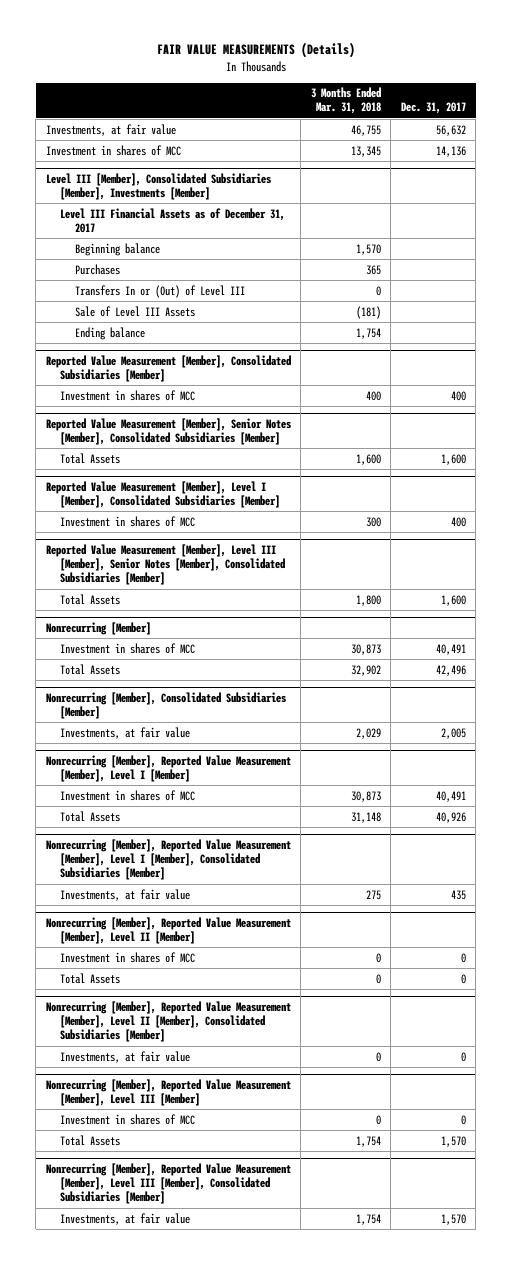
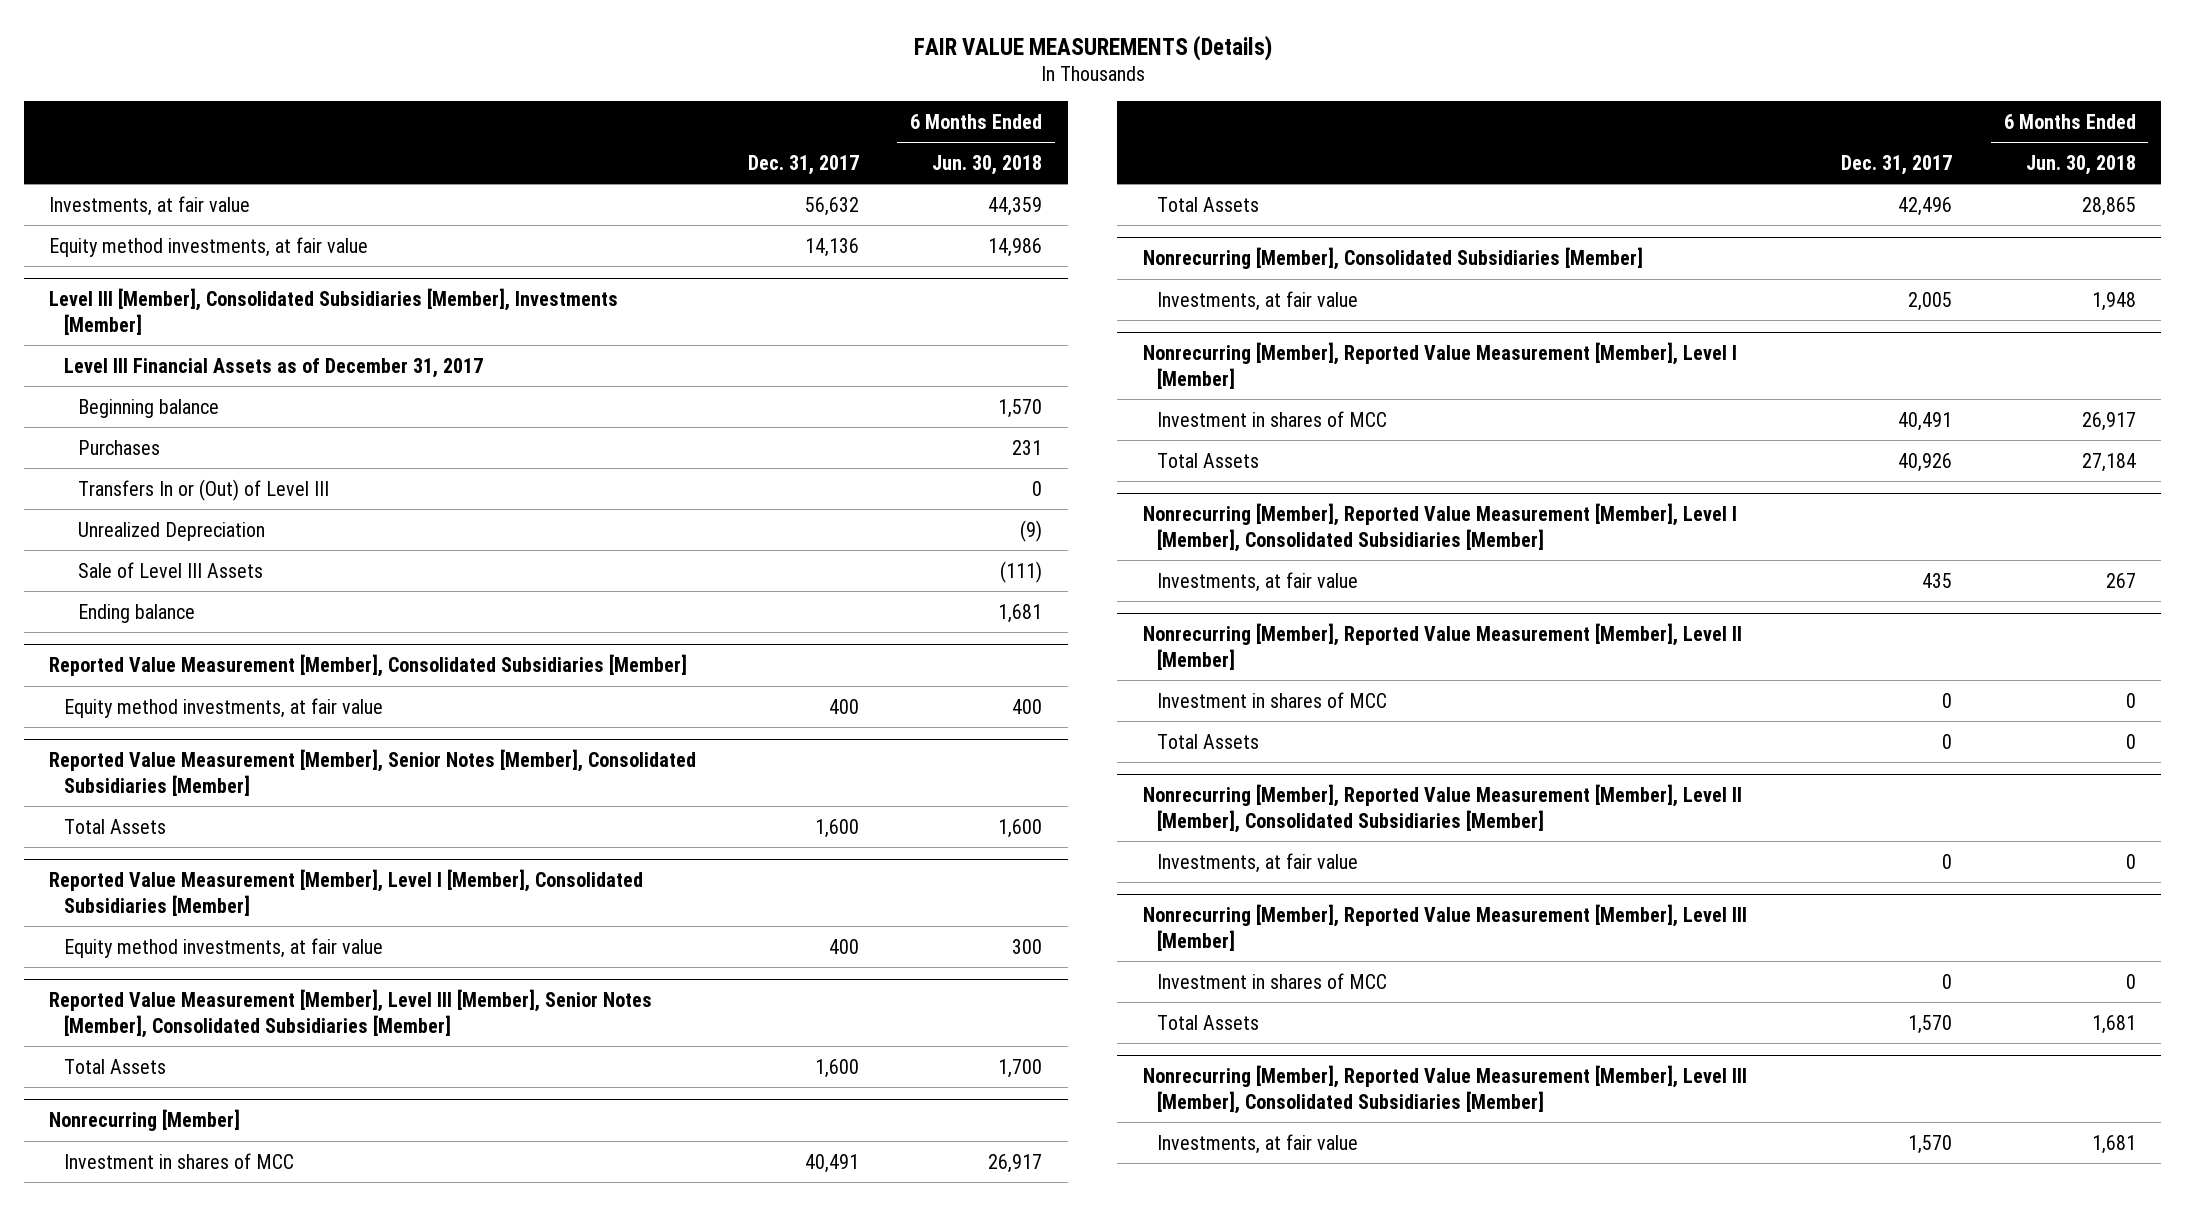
- | 3 Months Ended Mar. 31, 2018 | Dec. 31, 2017
+ | Dec. 31, 2017 | 6 Months Ended Jun. 30, 2018
- Investment in shares of MCC | 13,345 | 14,136
+ Equity method investments, at fair value | 14,136 | 14,986
@ Level III [Member], Consolidated Subsidiaries [Member], Investments [Member]
+ Unrealized Depreciation | | (9)
@ Reported Value Measurement [Member], Consolidated Subsidiaries [Member]
- Investment in shares of MCC | 400 | 400
+ Equity method investments, at fair value | 400 | 400
@ Reported Value Measurement [Member], Level I [Member], Consolidated Subsidiaries [Member]
- Investment in shares of MCC | 300 | 400
+ Equity method investments, at fair value | 400 | 300

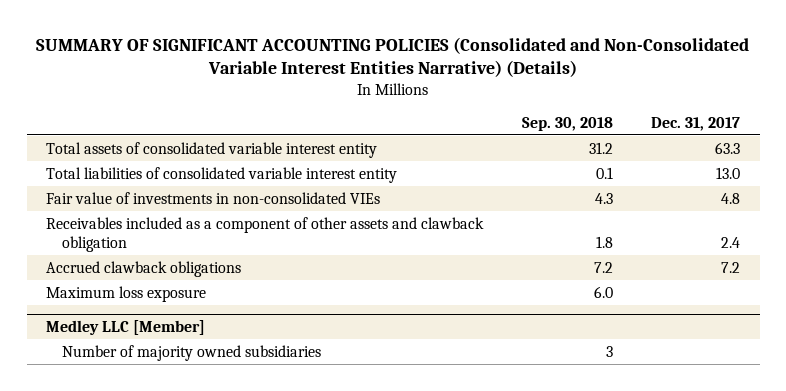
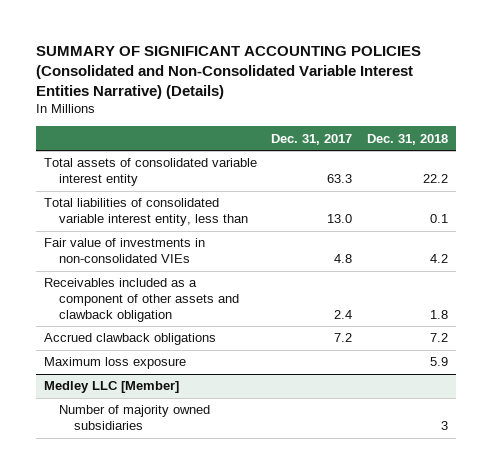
- | Sep. 30, 2018 | Dec. 31, 2017
+ | Dec. 31, 2017 | Dec. 31, 2018
- Total liabilities of consolidated variable interest entity | 0.1 | 13.0
+ Total liabilities of consolidated variable interest entity, less than | 13.0 | 0.1

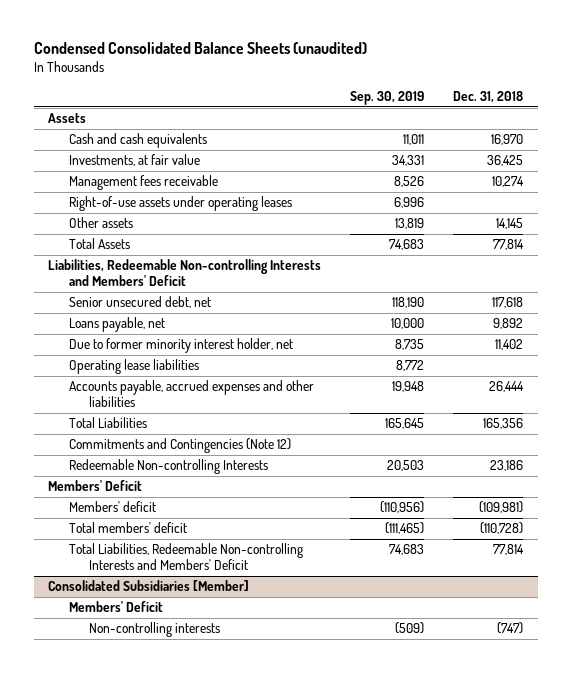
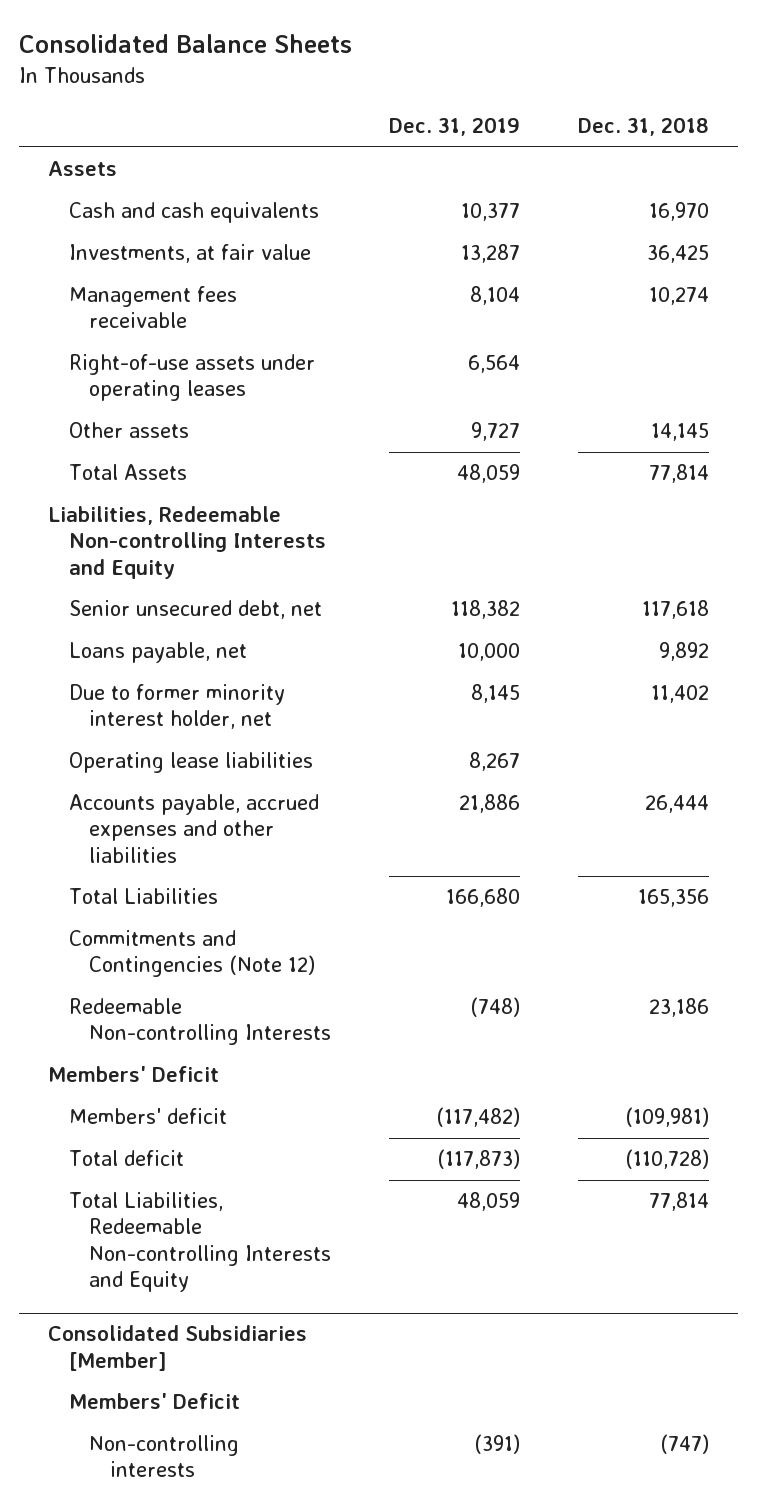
- Condensed Consolidated Balance Sheets (unaudited)
+ Consolidated Balance Sheets
- | Sep. 30, 2019 | Dec. 31, 2018
+ | Dec. 31, 2019 | Dec. 31, 2018
- Liabilities, Redeemable Non-controlling Interests and Members' Deficit
+ Liabilities, Redeemable Non-controlling Interests and Equity
- Total members' deficit | (111,465) | (110,728)
- Total Liabilities, Redeemable Non-controlling Interests and Members' Deficit | 74,683 | 77,814
+ Total deficit | (117,873) | (110,728)
+ Total Liabilities, Redeemable Non-controlling Interests and Equity | 48,059 | 77,814

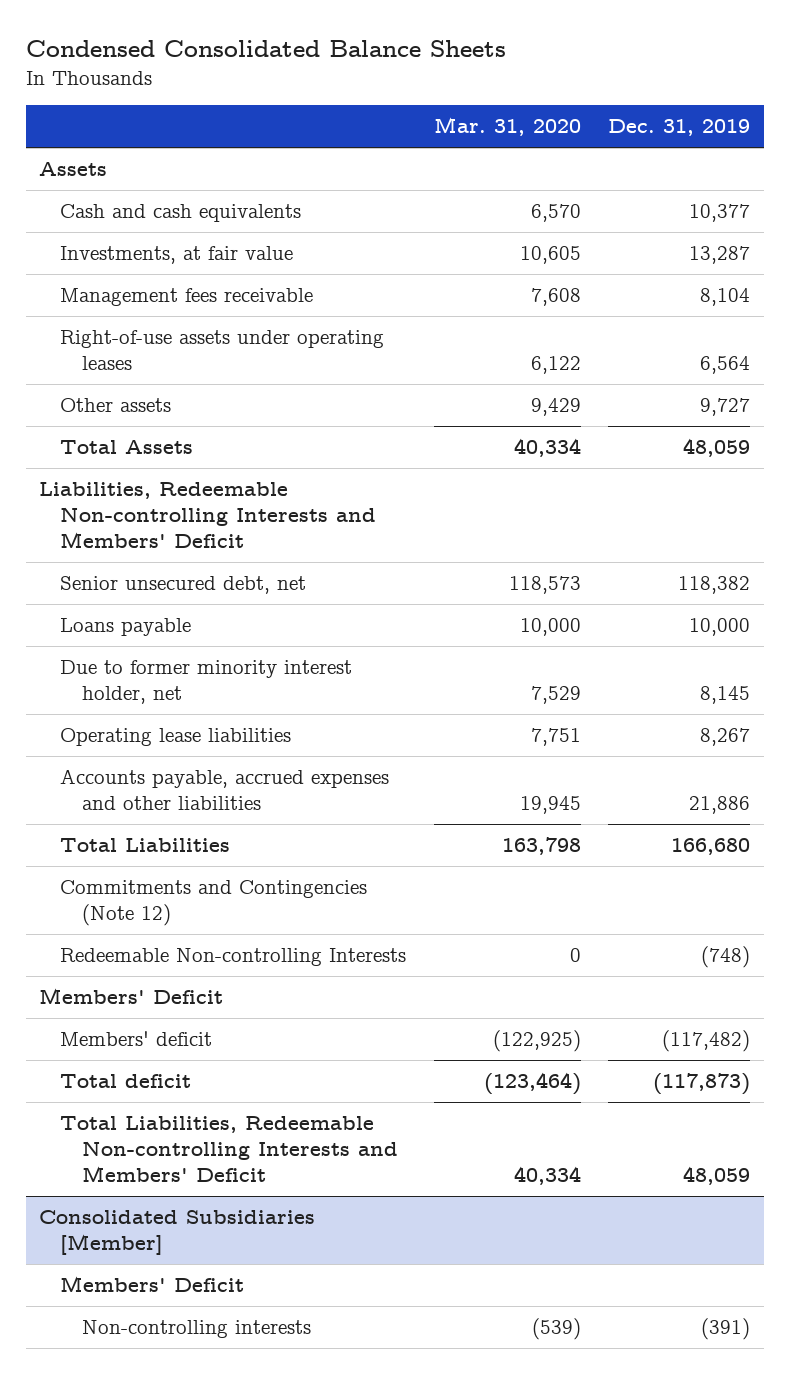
- Consolidated Balance Sheets
+ Condensed Consolidated Balance Sheets
- | Dec. 31, 2019 | Dec. 31, 2018
+ | Mar. 31, 2020 | Dec. 31, 2019
- Liabilities, Redeemable Non-controlling Interests and Equity
+ Liabilities, Redeemable Non-controlling Interests and Members' Deficit
- Loans payable, net | 10,000 | 9,892
+ Loans payable | 10,000 | 10,000
- Total Liabilities, Redeemable Non-controlling Interests and Equity | 48,059 | 77,814
+ Total Liabilities, Redeemable Non-controlling Interests and Members' Deficit | 40,334 | 48,059

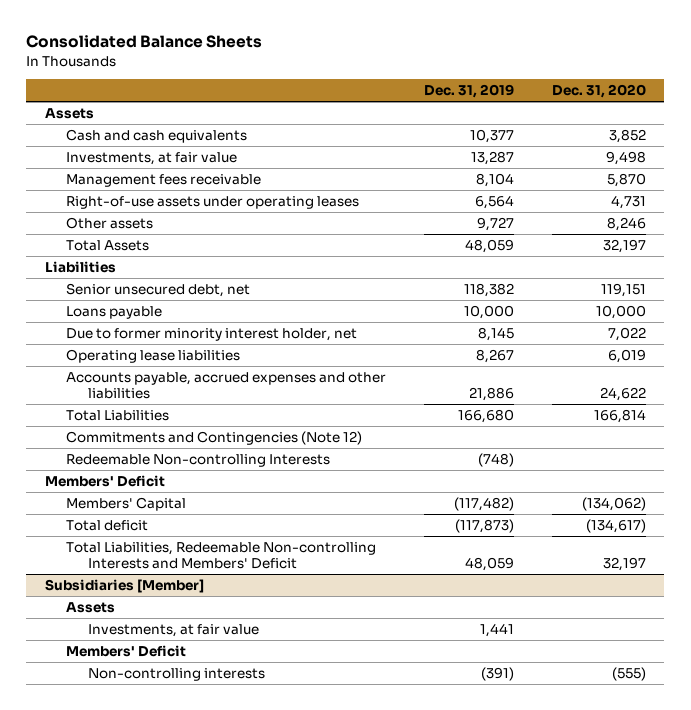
- Condensed Consolidated Balance Sheets
+ Consolidated Balance Sheets
- | Mar. 31, 2020 | Dec. 31, 2019
+ | Dec. 31, 2019 | Dec. 31, 2020
- Liabilities, Redeemable Non-controlling Interests and Members' Deficit
+ Liabilities
- Members' deficit | (122,925) | (117,482)
+ Members' Capital | (117,482) | (134,062)
- Consolidated Subsidiaries [Member]
+ Subsidiaries [Member]
+ Assets
+ Investments, at fair value | 1,441 |

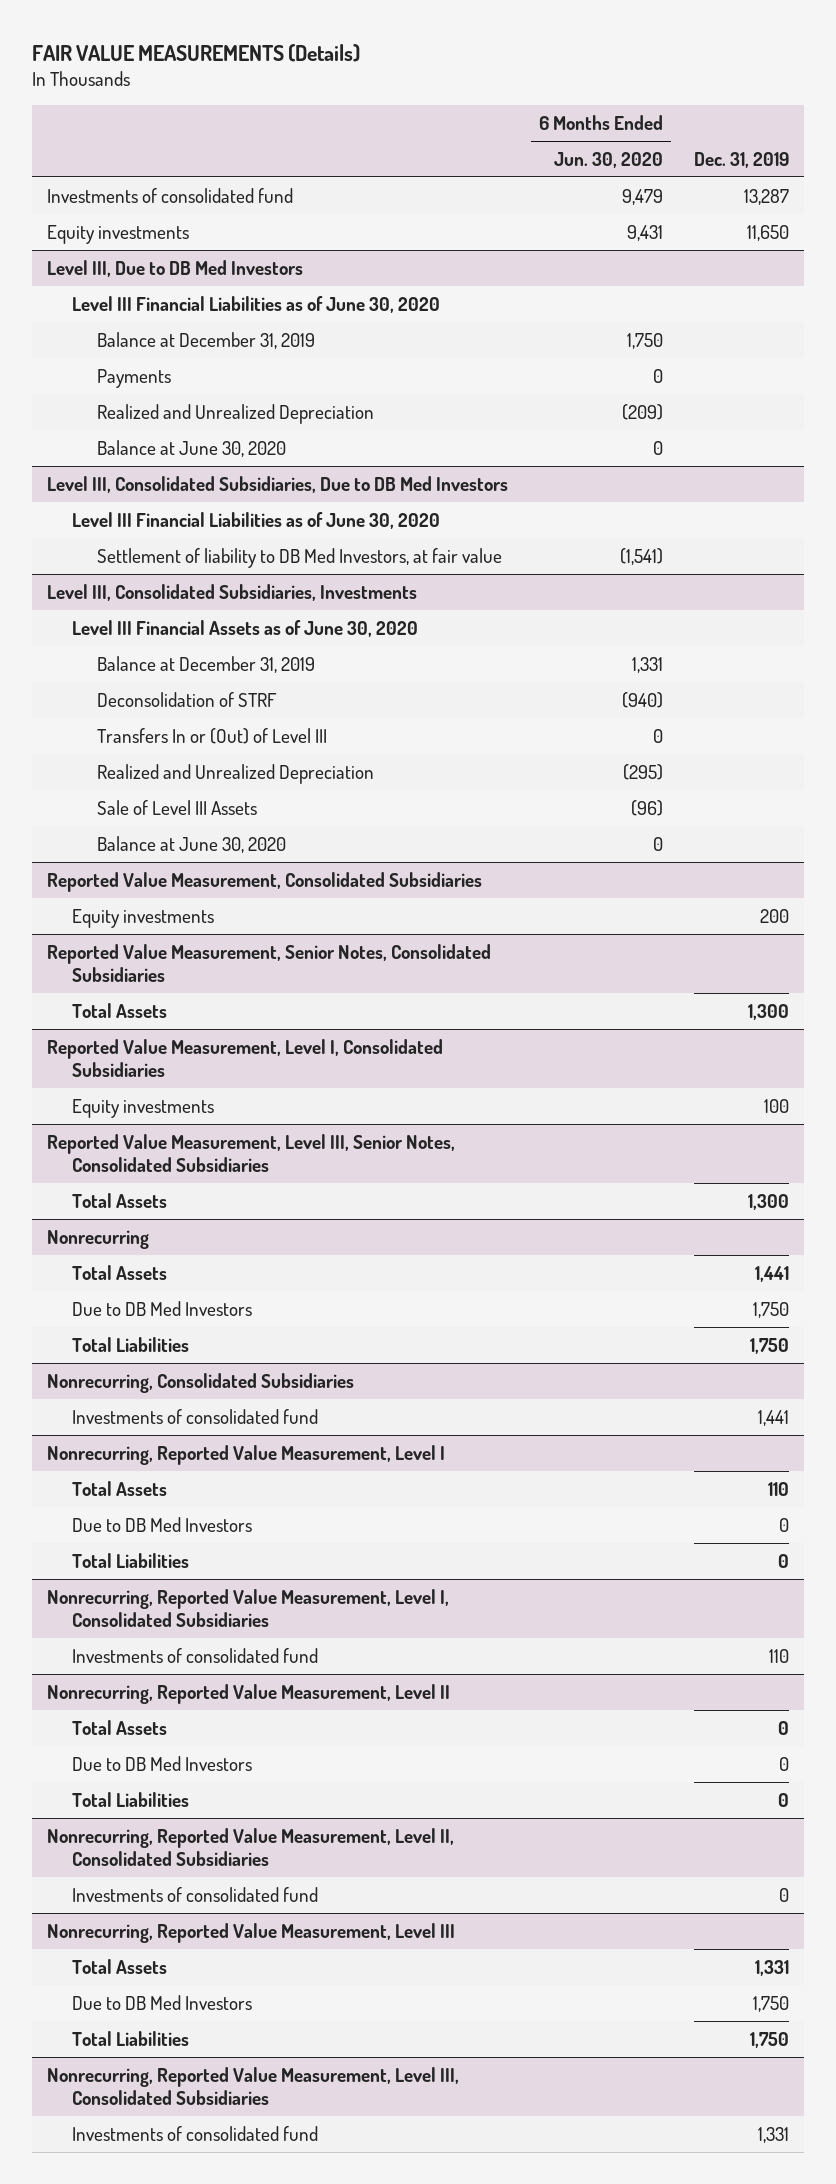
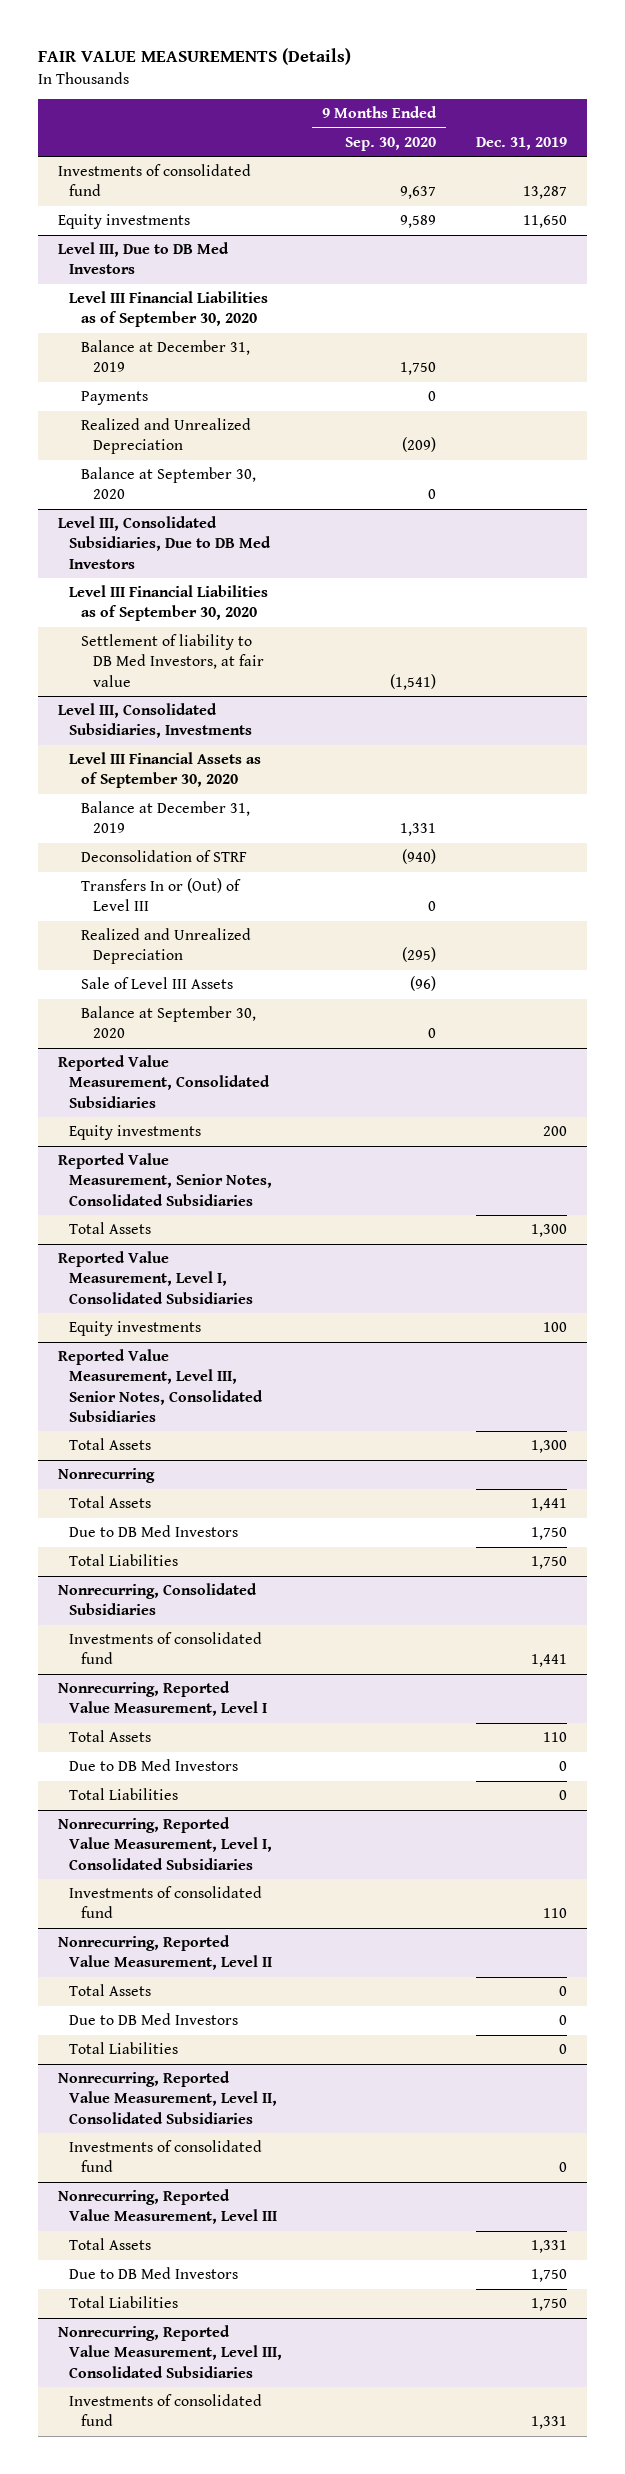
- | 6 Months Ended Jun. 30, 2020 | Dec. 31, 2019
+ | 9 Months Ended Sep. 30, 2020 | Dec. 31, 2019
@ Level III, Due to DB Med Investors
- Level III Financial Liabilities as of June 30, 2020
+ Level III Financial Liabilities as of September 30, 2020
- Balance at June 30, 2020 | 0 |
+ Balance at September 30, 2020 | 0 |
@ Level III, Consolidated Subsidiaries, Due to DB Med Investors
- Level III Financial Liabilities as of June 30, 2020
+ Level III Financial Liabilities as of September 30, 2020
@ Level III, Consolidated Subsidiaries, Investments
- Level III Financial Assets as of June 30, 2020
+ Level III Financial Assets as of September 30, 2020
- Balance at June 30, 2020 | 0 |
+ Balance at September 30, 2020 | 0 |

